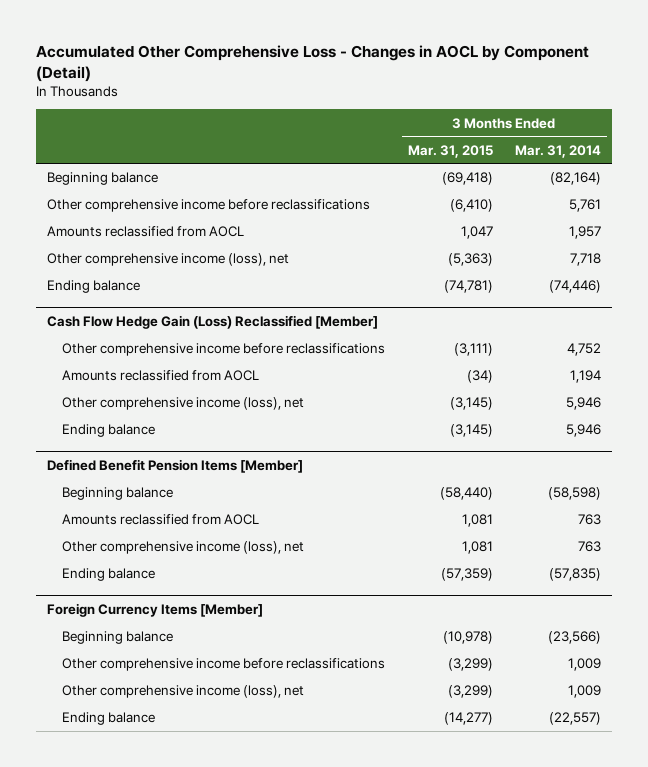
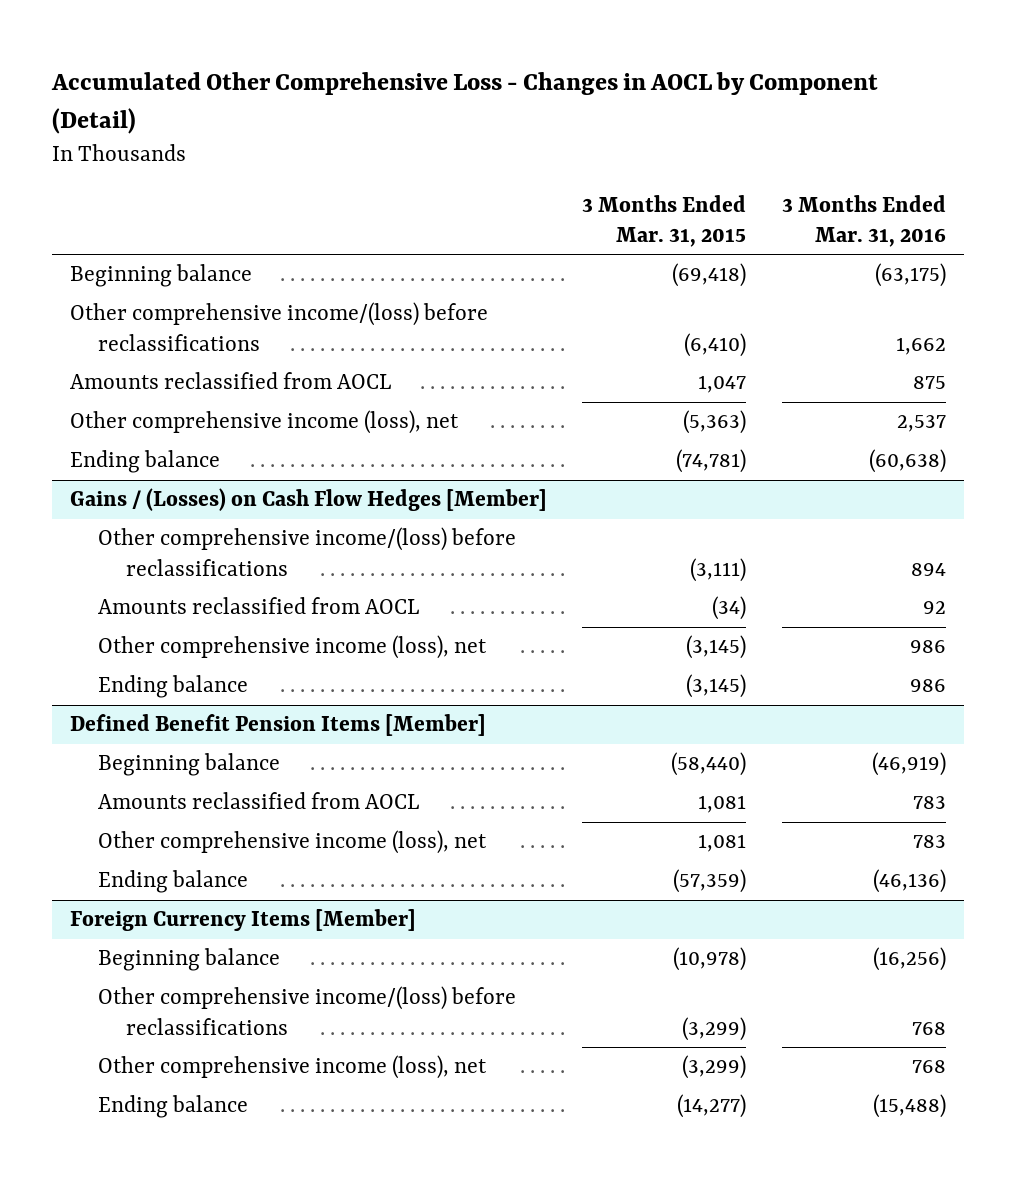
- | 3 Months Ended Mar. 31, 2015 | 3 Months Ended Mar. 31, 2014
+ | 3 Months Ended Mar. 31, 2015 | 3 Months Ended Mar. 31, 2016
- Other comprehensive income before reclassifications | (6,410) | 5,761
+ Other comprehensive income/(loss) before reclassifications | (6,410) | 1,662
- Cash Flow Hedge Gain (Loss) Reclassified [Member]
- Other comprehensive income before reclassifications | (3,111) | 4,752
+ Gains / (Losses) on Cash Flow Hedges [Member]
+ Other comprehensive income/(loss) before reclassifications | (3,111) | 894
@ Foreign Currency Items [Member]
- Other comprehensive income before reclassifications | (3,299) | 1,009
+ Other comprehensive income/(loss) before reclassifications | (3,299) | 768

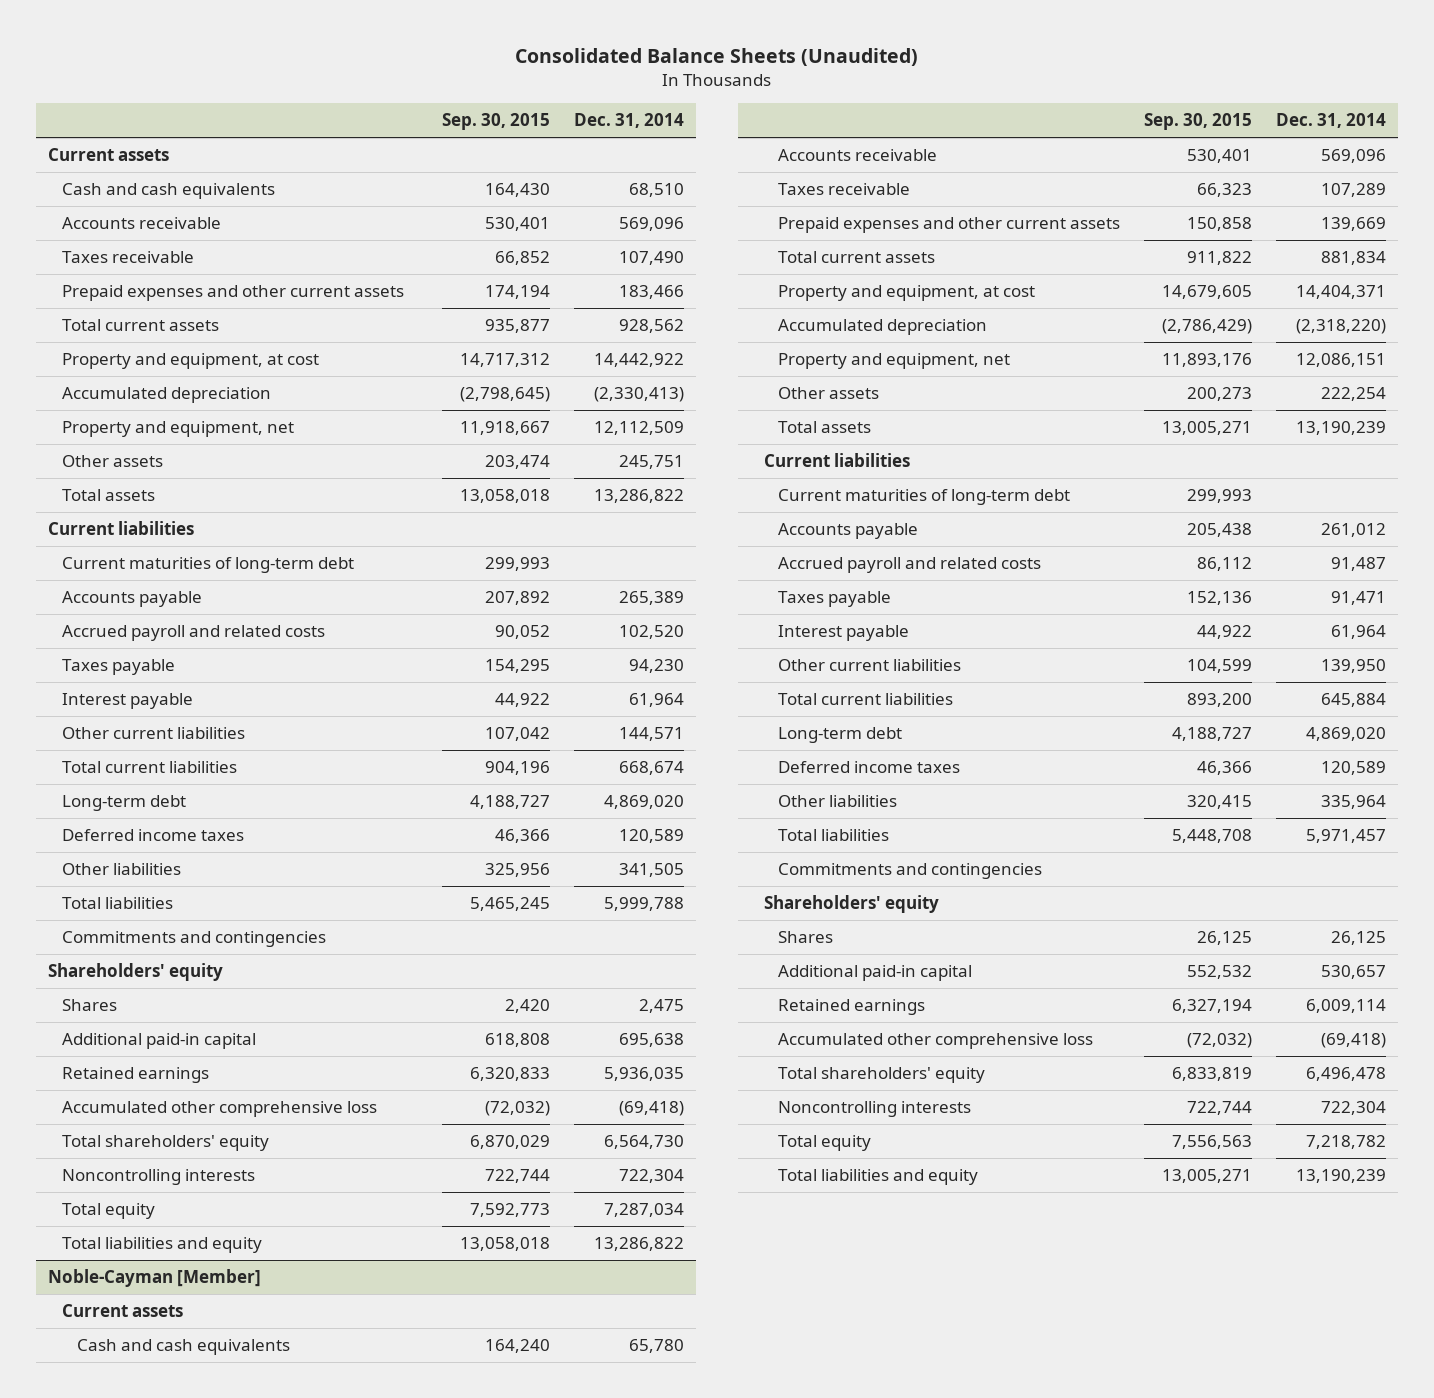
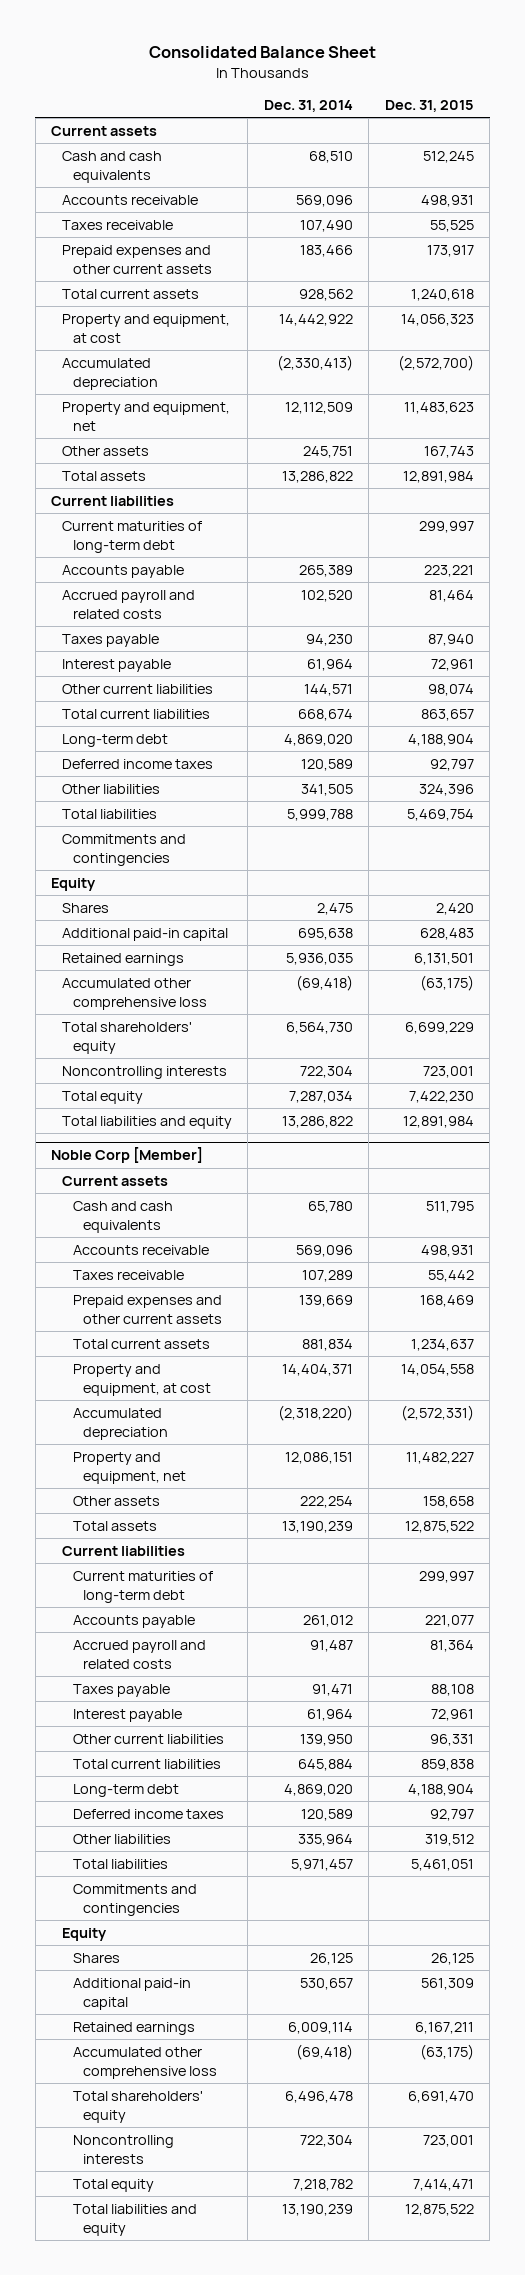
- Consolidated Balance Sheets (Unaudited)
+ Consolidated Balance Sheet
- | Sep. 30, 2015 | Dec. 31, 2014
+ | Dec. 31, 2014 | Dec. 31, 2015
- Shareholders' equity
+ Equity
- Noble-Cayman [Member]
+ Noble Corp [Member]
- Shareholders' equity
+ Equity

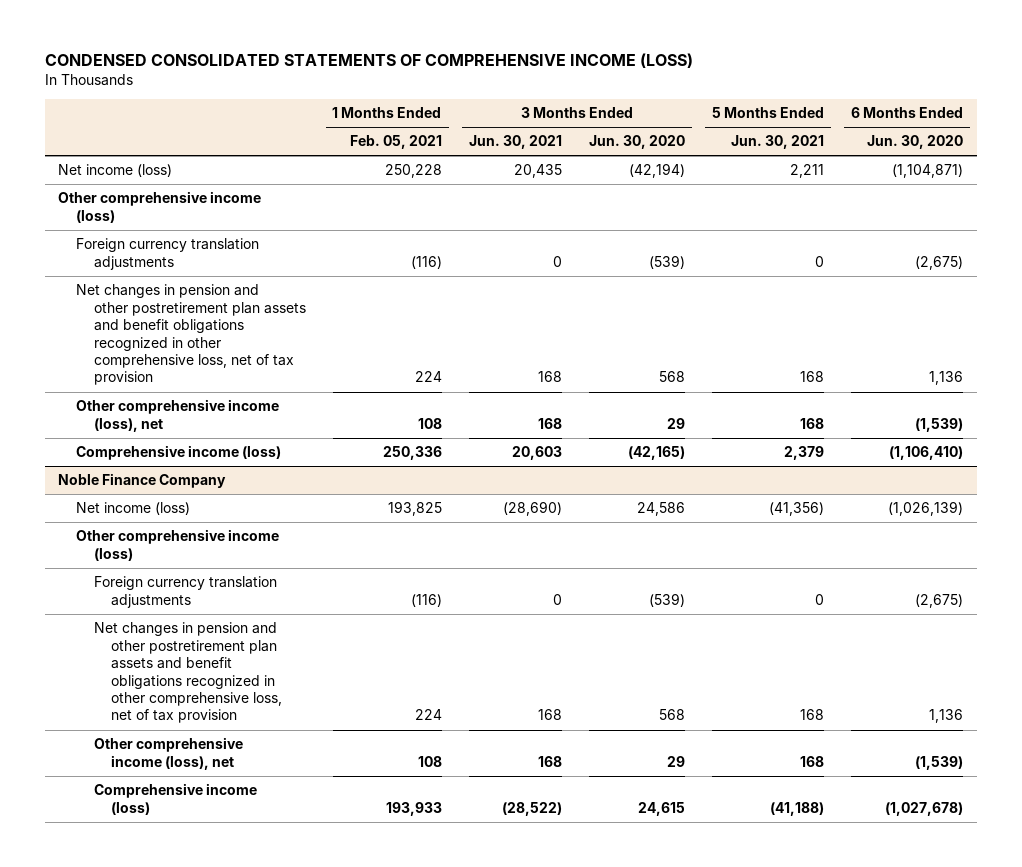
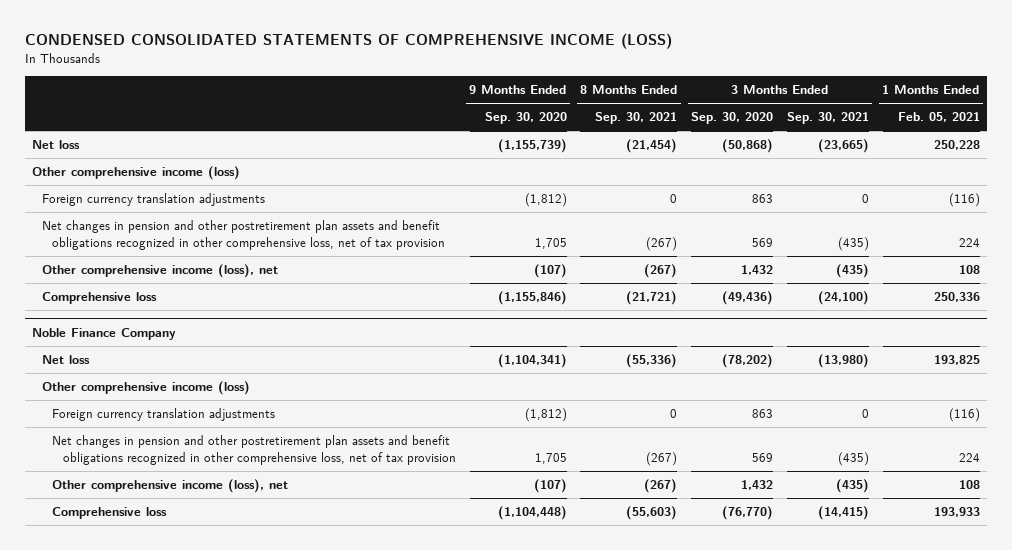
- | 1 Months Ended Feb. 05, 2021 | 3 Months Ended Jun. 30, 2021 | 3 Months Ended Jun. 30, 2020 | 5 Months Ended Jun. 30, 2021 | 6 Months Ended Jun. 30, 2020
+ | 9 Months Ended Sep. 30, 2020 | 8 Months Ended Sep. 30, 2021 | 3 Months Ended Sep. 30, 2020 | 3 Months Ended Sep. 30, 2021 | 1 Months Ended Feb. 05, 2021
- Net income (loss) | 250,228 | 20,435 | (42,194) | 2,211 | (1,104,871)
+ Net loss | (1,155,739) | (21,454) | (50,868) | (23,665) | 250,228
- Comprehensive income (loss) | 250,336 | 20,603 | (42,165) | 2,379 | (1,106,410)
+ Comprehensive loss | (1,155,846) | (21,721) | (49,436) | (24,100) | 250,336
@ Noble Finance Company
- Net income (loss) | 193,825 | (28,690) | 24,586 | (41,356) | (1,026,139)
+ Net loss | (1,104,341) | (55,336) | (78,202) | (13,980) | 193,825
- Comprehensive income (loss) | 193,933 | (28,522) | 24,615 | (41,188) | (1,027,678)
+ Comprehensive loss | (1,104,448) | (55,603) | (76,770) | (14,415) | 193,933

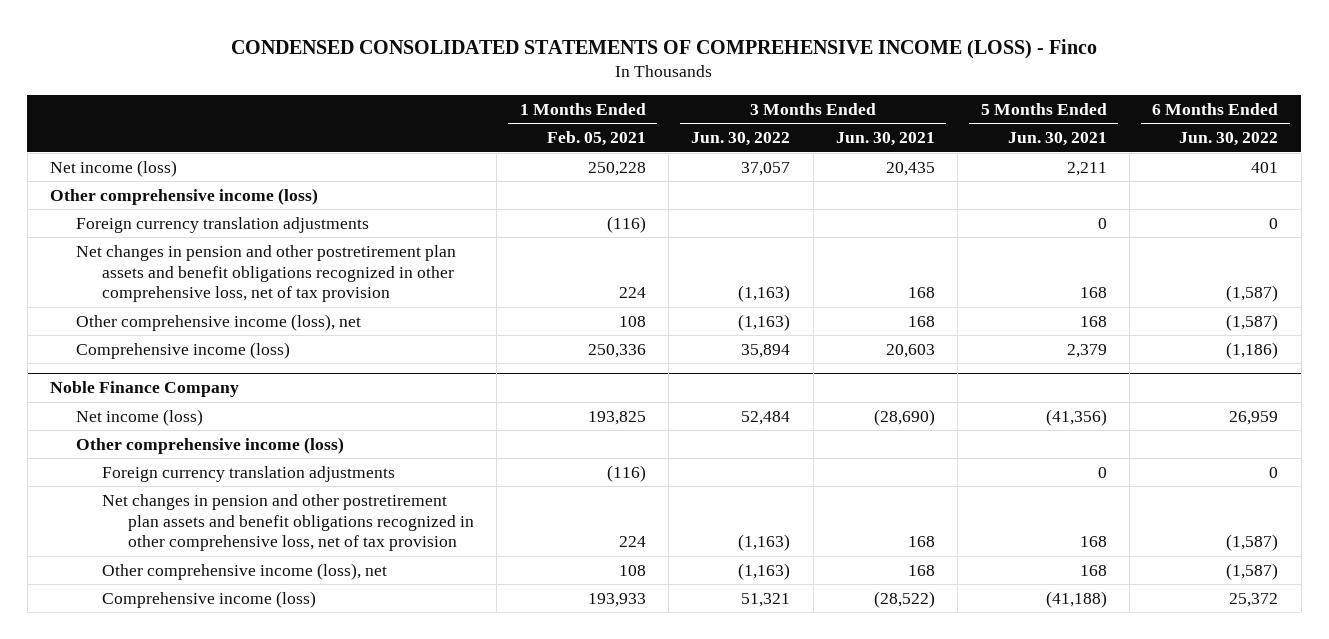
- CONDENSED CONSOLIDATED STATEMENTS OF COMPREHENSIVE INCOME (LOSS)
+ CONDENSED CONSOLIDATED STATEMENTS OF COMPREHENSIVE INCOME (LOSS) - Finco
- | 9 Months Ended Sep. 30, 2020 | 8 Months Ended Sep. 30, 2021 | 3 Months Ended Sep. 30, 2020 | 3 Months Ended Sep. 30, 2021 | 1 Months Ended Feb. 05, 2021
+ | 1 Months Ended Feb. 05, 2021 | 3 Months Ended Jun. 30, 2022 | 3 Months Ended Jun. 30, 2021 | 5 Months Ended Jun. 30, 2021 | 6 Months Ended Jun. 30, 2022
- Net loss | (1,155,739) | (21,454) | (50,868) | (23,665) | 250,228
+ Net income (loss) | 250,228 | 37,057 | 20,435 | 2,211 | 401
- Comprehensive loss | (1,155,846) | (21,721) | (49,436) | (24,100) | 250,336
+ Comprehensive income (loss) | 250,336 | 35,894 | 20,603 | 2,379 | (1,186)
@ Noble Finance Company
- Net loss | (1,104,341) | (55,336) | (78,202) | (13,980) | 193,825
+ Net income (loss) | 193,825 | 52,484 | (28,690) | (41,356) | 26,959
- Comprehensive loss | (1,104,448) | (55,603) | (76,770) | (14,415) | 193,933
+ Comprehensive income (loss) | 193,933 | 51,321 | (28,522) | (41,188) | 25,372

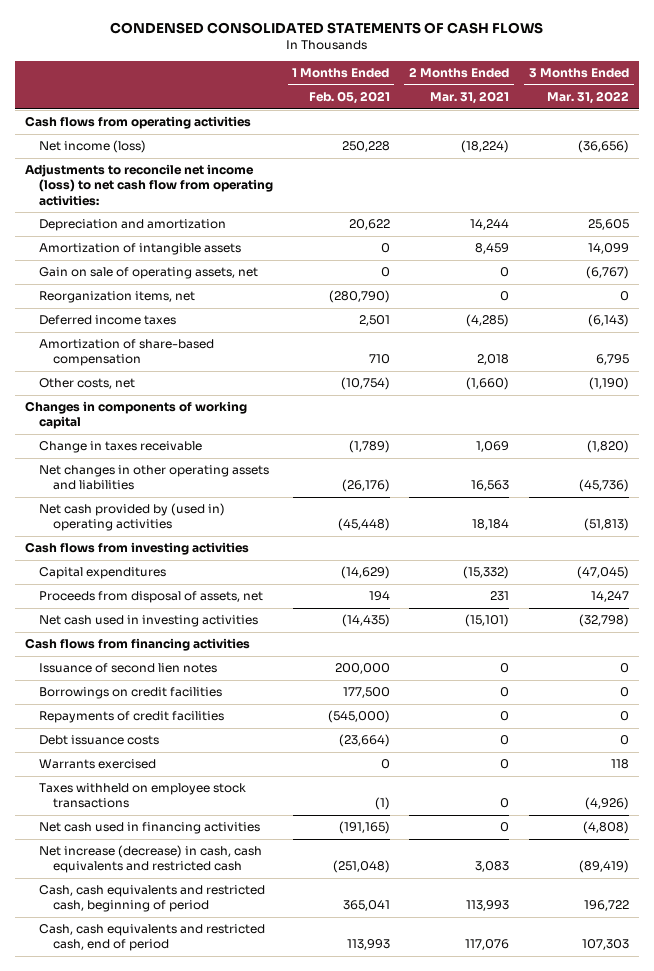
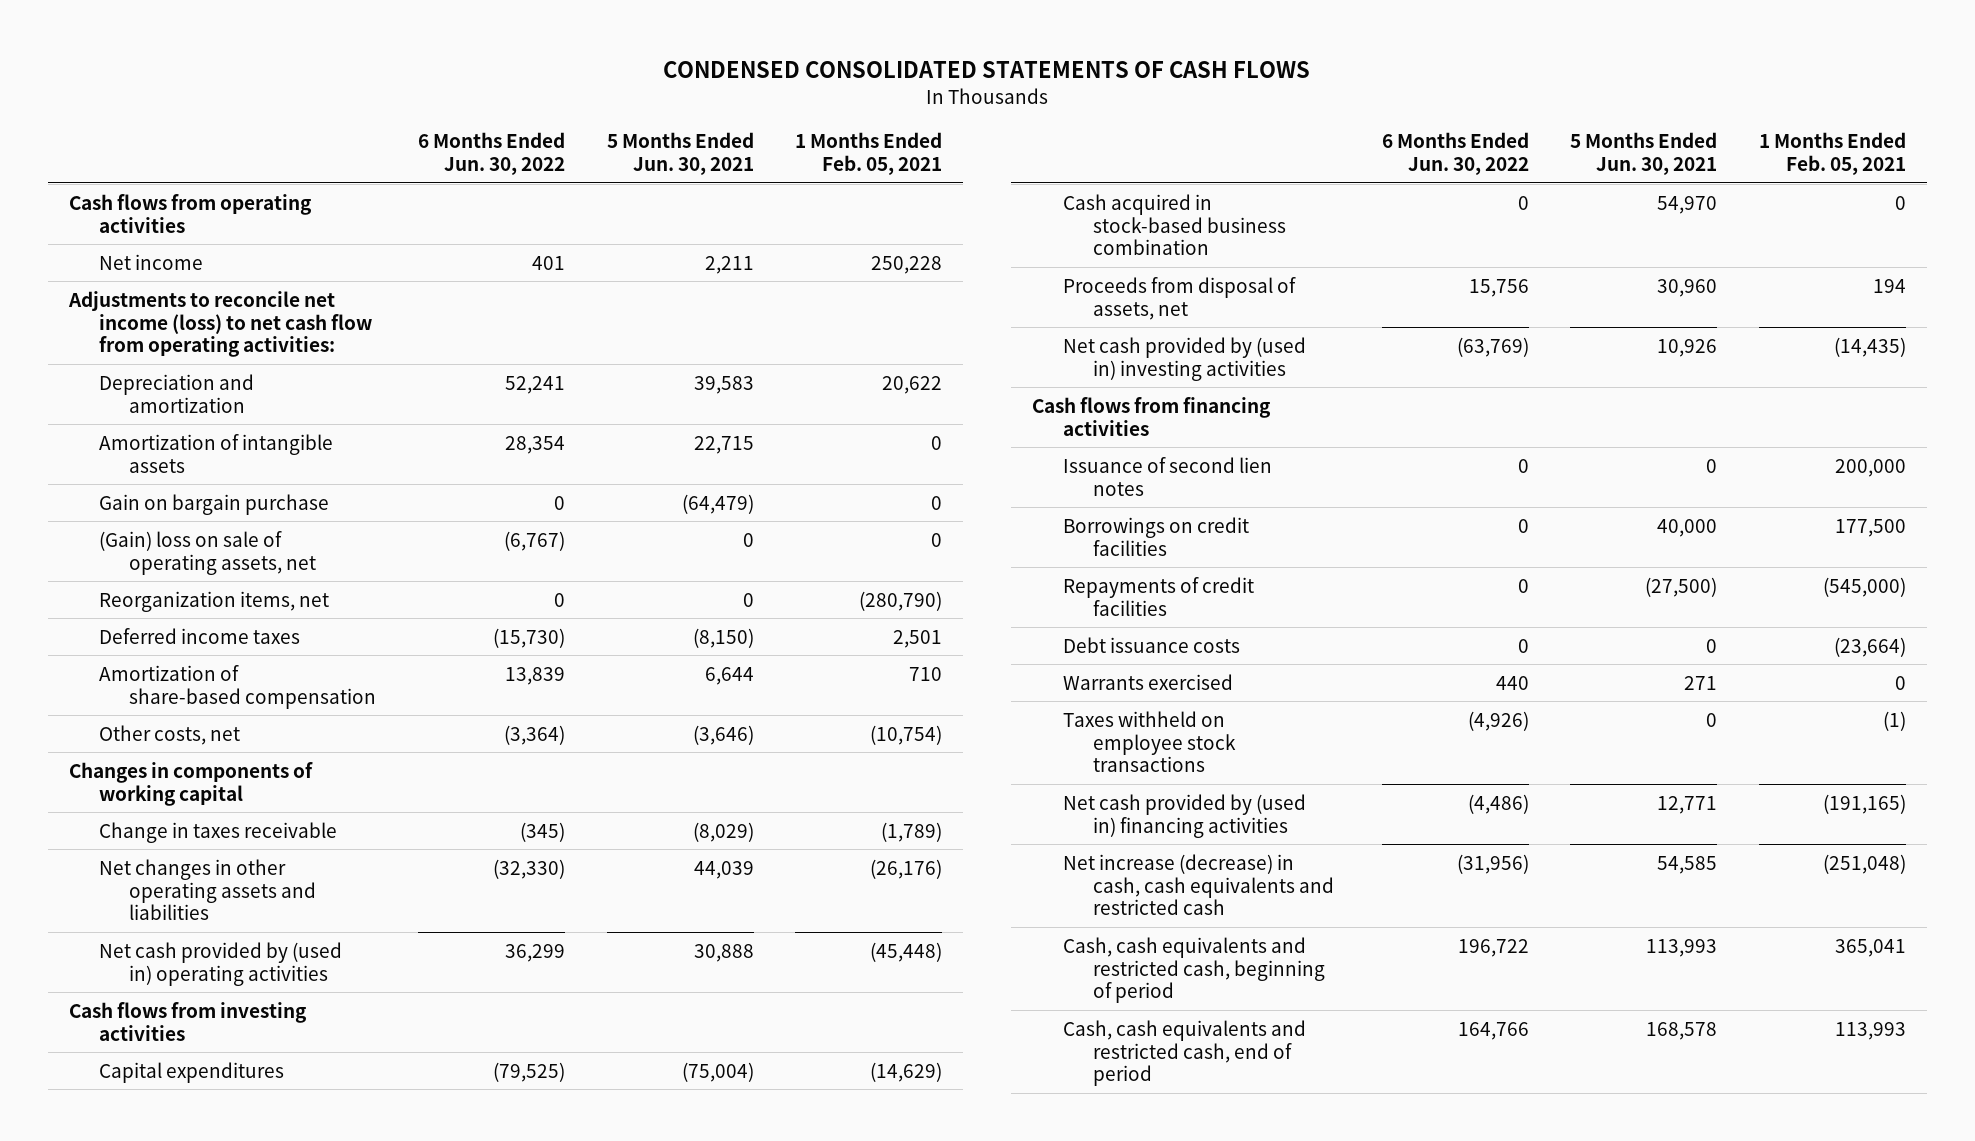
- | 1 Months Ended Feb. 05, 2021 | 2 Months Ended Mar. 31, 2021 | 3 Months Ended Mar. 31, 2022
+ | 6 Months Ended Jun. 30, 2022 | 5 Months Ended Jun. 30, 2021 | 1 Months Ended Feb. 05, 2021
- Net income (loss) | 250,228 | (18,224) | (36,656)
+ Net income | 401 | 2,211 | 250,228
- Gain on sale of operating assets, net | 0 | 0 | (6,767)
+ Gain on bargain purchase | 0 | (64,479) | 0
+ (Gain) loss on sale of operating assets, net | (6,767) | 0 | 0
+ Cash acquired in stock-based business combination | 0 | 54,970 | 0
- Net cash used in investing activities | (14,435) | (15,101) | (32,798)
+ Net cash provided by (used in) investing activities | (63,769) | 10,926 | (14,435)
- Net cash used in financing activities | (191,165) | 0 | (4,808)
+ Net cash provided by (used in) financing activities | (4,486) | 12,771 | (191,165)

